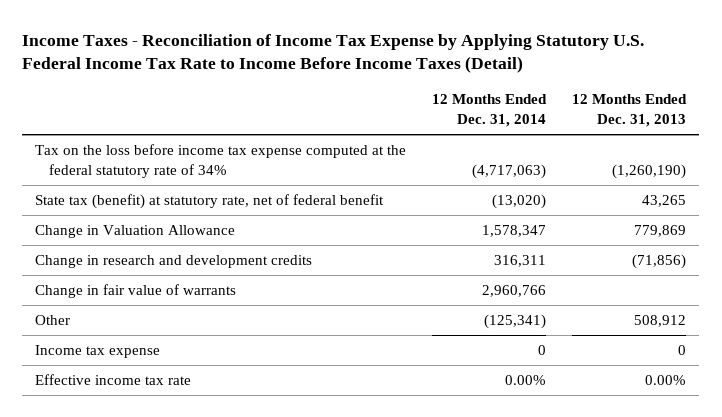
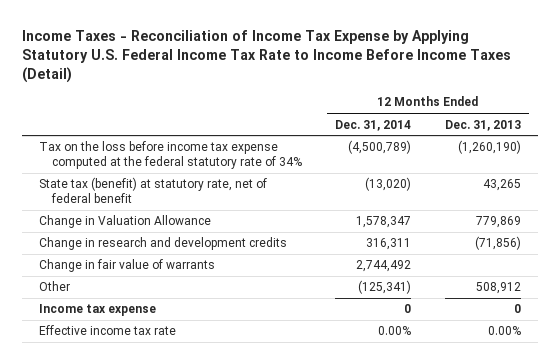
- Tax on the loss before income tax expense computed at the federal statutory rate of 34% | (4,717,063) | (1,260,190)
+ Tax on the loss before income tax expense computed at the federal statutory rate of 34% | (4,500,789) | (1,260,190)
- Change in fair value of warrants | 2,960,766 |
+ Change in fair value of warrants | 2,744,492 |

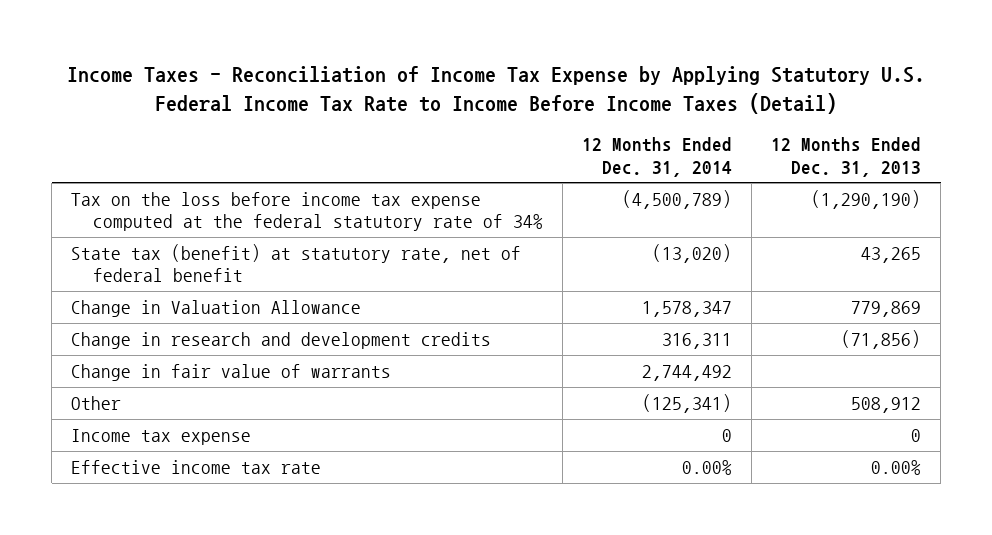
- Tax on the loss before income tax expense computed at the federal statutory rate of 34% | (4,500,789) | (1,260,190)
+ Tax on the loss before income tax expense computed at the federal statutory rate of 34% | (4,500,789) | (1,290,190)

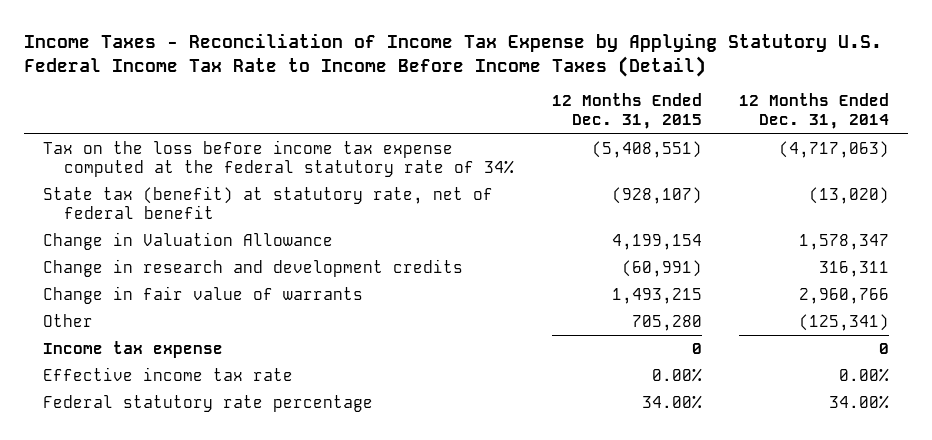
- | 12 Months Ended Dec. 31, 2014 | 12 Months Ended Dec. 31, 2013
+ | 12 Months Ended Dec. 31, 2015 | 12 Months Ended Dec. 31, 2014
- Tax on the loss before income tax expense computed at the federal statutory rate of 34% | (4,500,789) | (1,290,190)
+ Tax on the loss before income tax expense computed at the federal statutory rate of 34% | (5,408,551) | (4,717,063)
- Change in fair value of warrants | 2,744,492 |
+ Change in fair value of warrants | 1,493,215 | 2,960,766
+ Federal statutory rate percentage | 34.00% | 34.00%

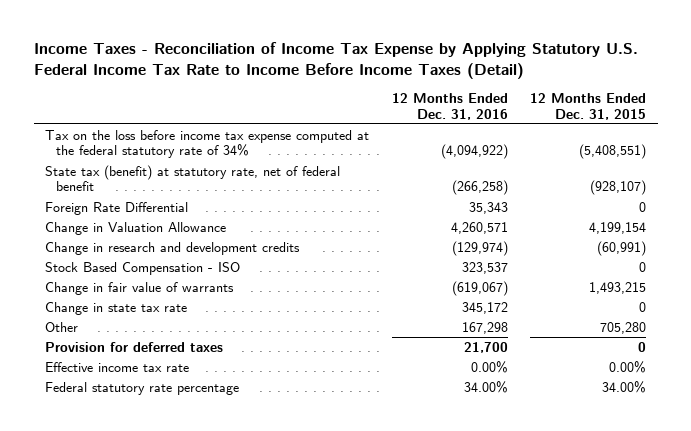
- | 12 Months Ended Dec. 31, 2015 | 12 Months Ended Dec. 31, 2014
+ | 12 Months Ended Dec. 31, 2016 | 12 Months Ended Dec. 31, 2015
+ Foreign Rate Differential | 35,343 | 0
+ Stock Based Compensation - ISO | 323,537 | 0
+ Change in state tax rate | 345,172 | 0
- Income tax expense | 0 | 0
+ Provision for deferred taxes | 21,700 | 0

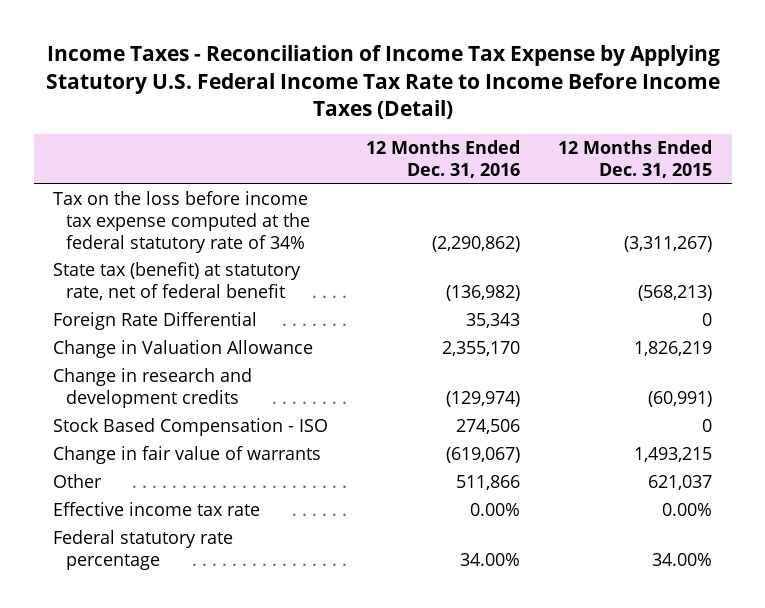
- Tax on the loss before income tax expense computed at the federal statutory rate of 34% | (4,094,922) | (5,408,551)
- State tax (benefit) at statutory rate, net of federal benefit | (266,258) | (928,107)
+ Tax on the loss before income tax expense computed at the federal statutory rate of 34% | (2,290,862) | (3,311,267)
+ State tax (benefit) at statutory rate, net of federal benefit | (136,982) | (568,213)
- Change in Valuation Allowance | 4,260,571 | 4,199,154
+ Change in Valuation Allowance | 2,355,170 | 1,826,219
- Stock Based Compensation - ISO | 323,537 | 0
+ Stock Based Compensation - ISO | 274,506 | 0
- Change in state tax rate | 345,172 | 0
- Other | 167,298 | 705,280
- Provision for deferred taxes | 21,700 | 0
+ Other | 511,866 | 621,037

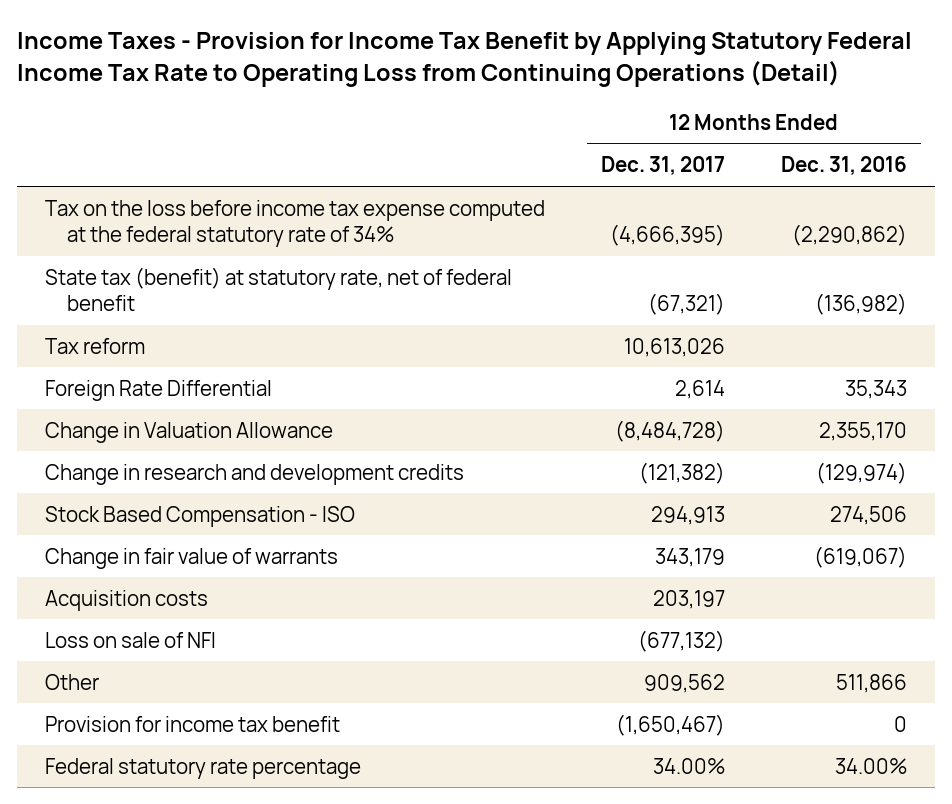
- Income Taxes - Reconciliation of Income Tax Expense by Applying Statutory U.S. Federal Income Tax Rate to Income Before Income Taxes (Detail)
+ Income Taxes - Provision for Income Tax Benefit by Applying Statutory Federal Income Tax Rate to Operating Loss from Continuing Operations (Detail)
- | 12 Months Ended Dec. 31, 2016 | 12 Months Ended Dec. 31, 2015
+ | 12 Months Ended Dec. 31, 2017 | 12 Months Ended Dec. 31, 2016
+ Tax reform | 10,613,026 |
+ Acquisition costs | 203,197 |
+ Loss on sale of NFI | (677,132) |
- Effective income tax rate | 0.00% | 0.00%
+ Provision for income tax benefit | (1,650,467) | 0

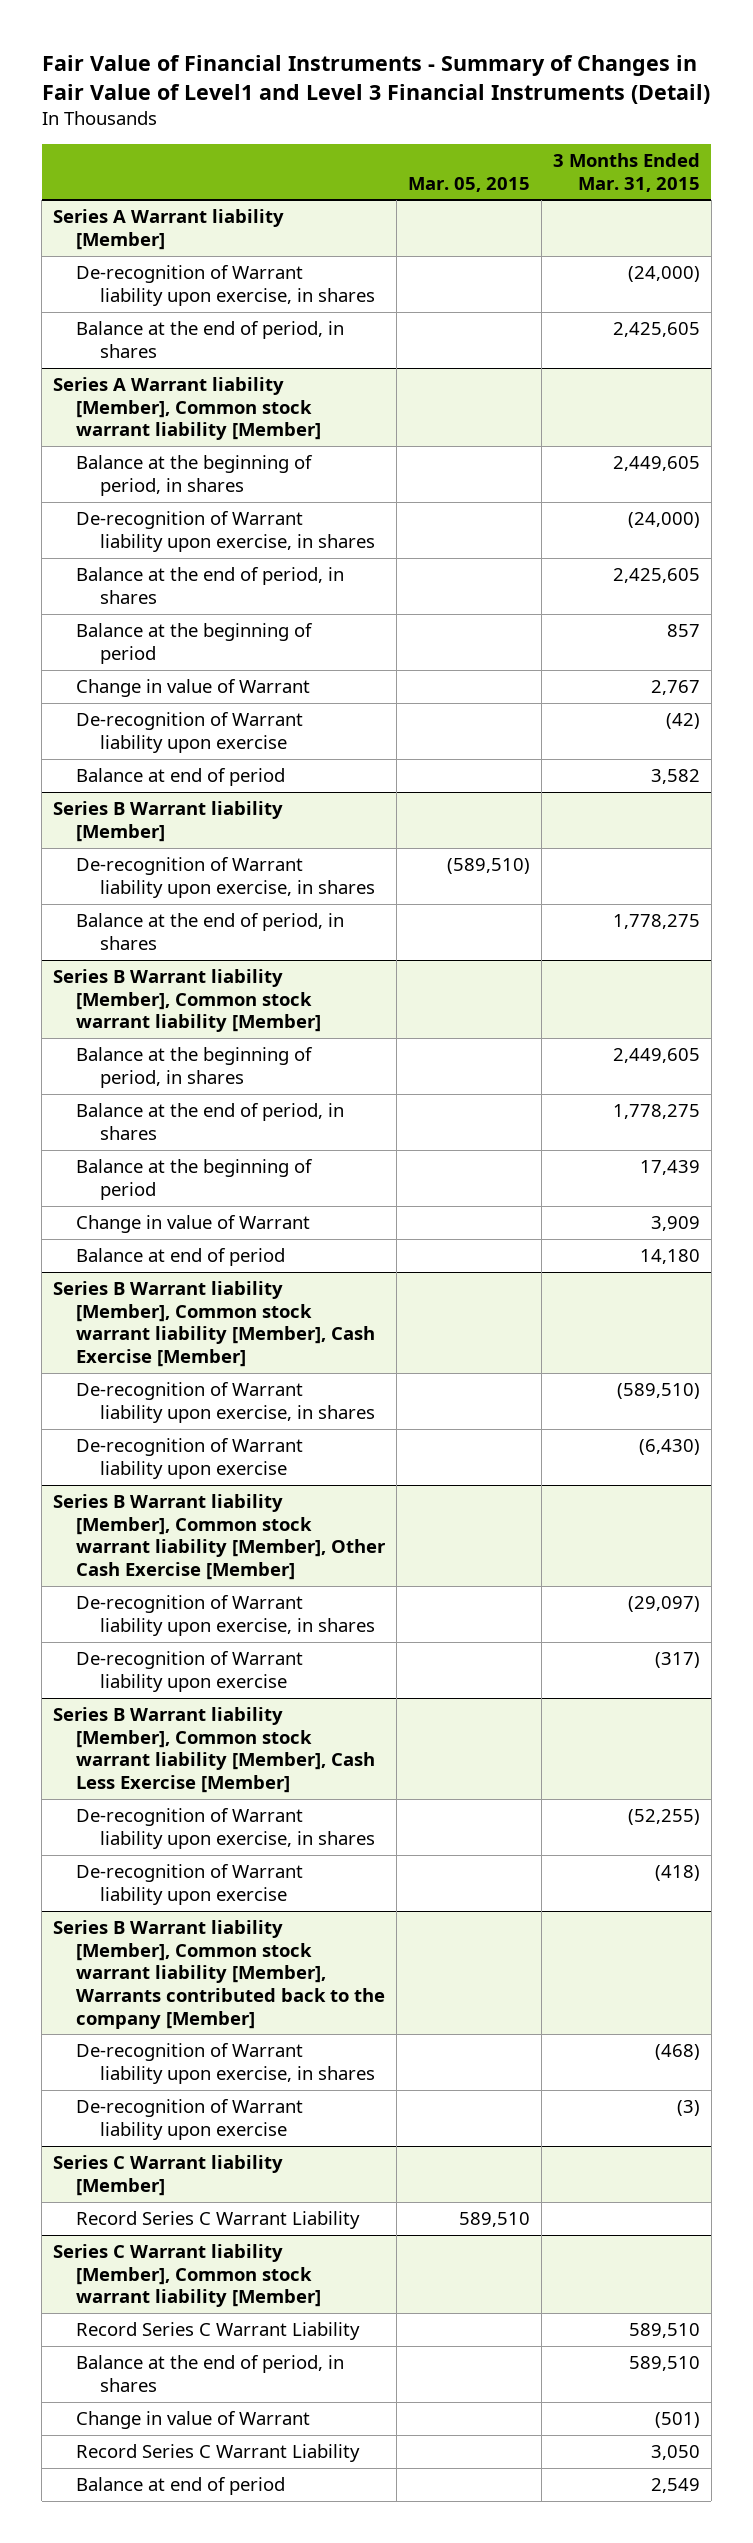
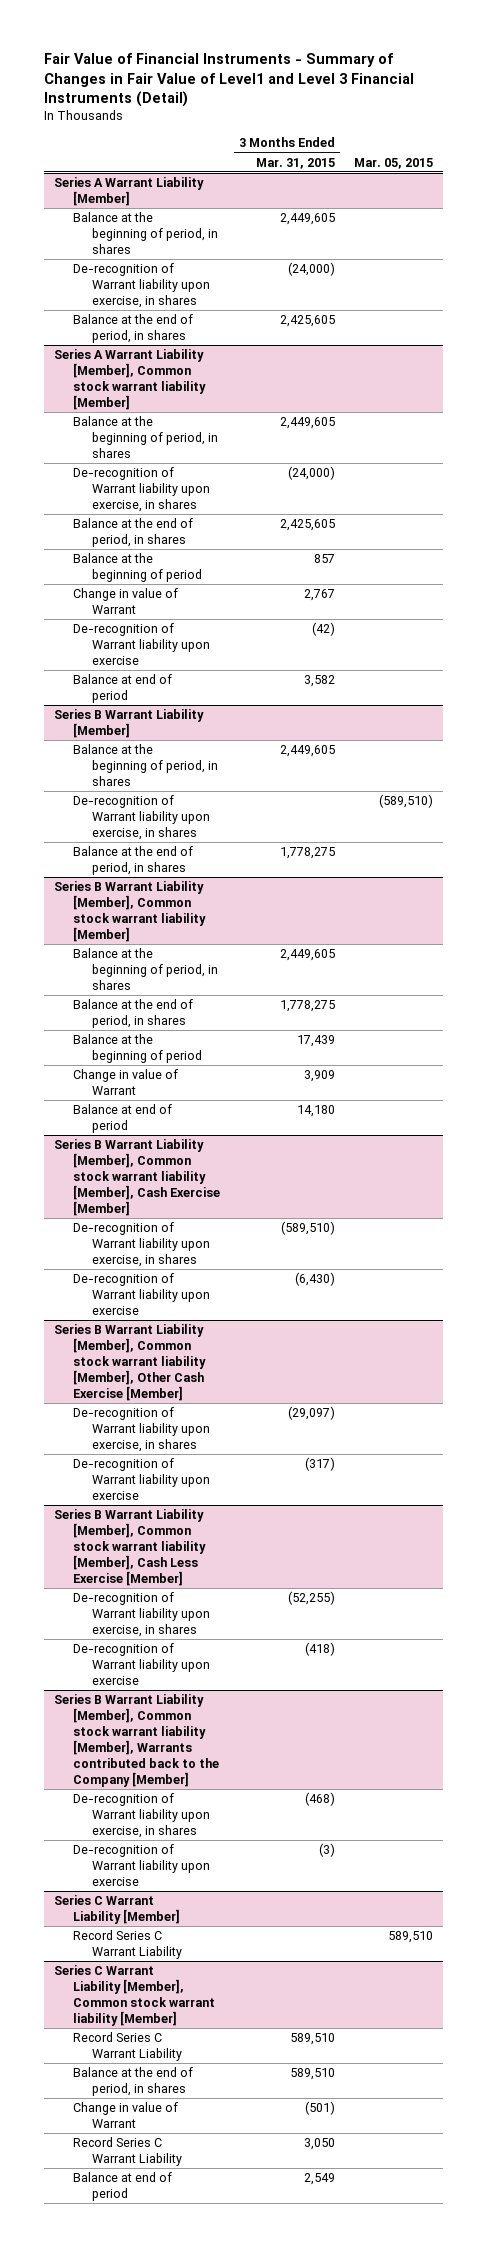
- | Mar. 05, 2015 | 3 Months Ended Mar. 31, 2015
+ | 3 Months Ended Mar. 31, 2015 | Mar. 05, 2015
- Series A Warrant liability [Member]
+ Series A Warrant Liability [Member]
+ Balance at the beginning of period, in shares | 2,449,605 |
- Series A Warrant liability [Member], Common stock warrant liability [Member]
+ Series A Warrant Liability [Member], Common stock warrant liability [Member]
- Series B Warrant liability [Member]
+ Series B Warrant Liability [Member]
+ Balance at the beginning of period, in shares | 2,449,605 |
- Series B Warrant liability [Member], Common stock warrant liability [Member]
+ Series B Warrant Liability [Member], Common stock warrant liability [Member]
- Series B Warrant liability [Member], Common stock warrant liability [Member], Cash Exercise [Member]
+ Series B Warrant Liability [Member], Common stock warrant liability [Member], Cash Exercise [Member]
- Series B Warrant liability [Member], Common stock warrant liability [Member], Other Cash Exercise [Member]
+ Series B Warrant Liability [Member], Common stock warrant liability [Member], Other Cash Exercise [Member]
- Series B Warrant liability [Member], Common stock warrant liability [Member], Cash Less Exercise [Member]
+ Series B Warrant Liability [Member], Common stock warrant liability [Member], Cash Less Exercise [Member]
- Series B Warrant liability [Member], Common stock warrant liability [Member], Warrants contributed back to the company [Member]
+ Series B Warrant Liability [Member], Common stock warrant liability [Member], Warrants contributed back to the Company [Member]
- Series C Warrant liability [Member]
+ Series C Warrant Liability [Member]
- Series C Warrant liability [Member], Common stock warrant liability [Member]
+ Series C Warrant Liability [Member], Common stock warrant liability [Member]

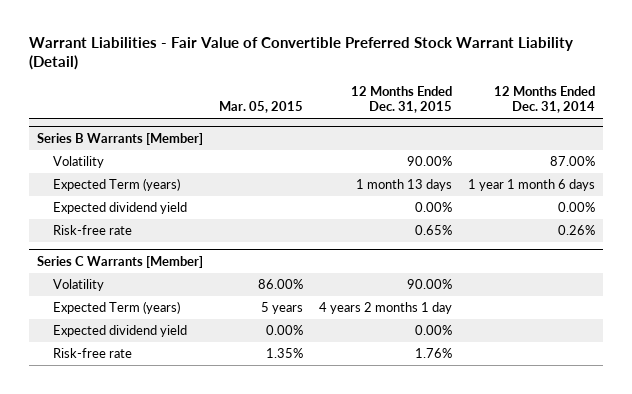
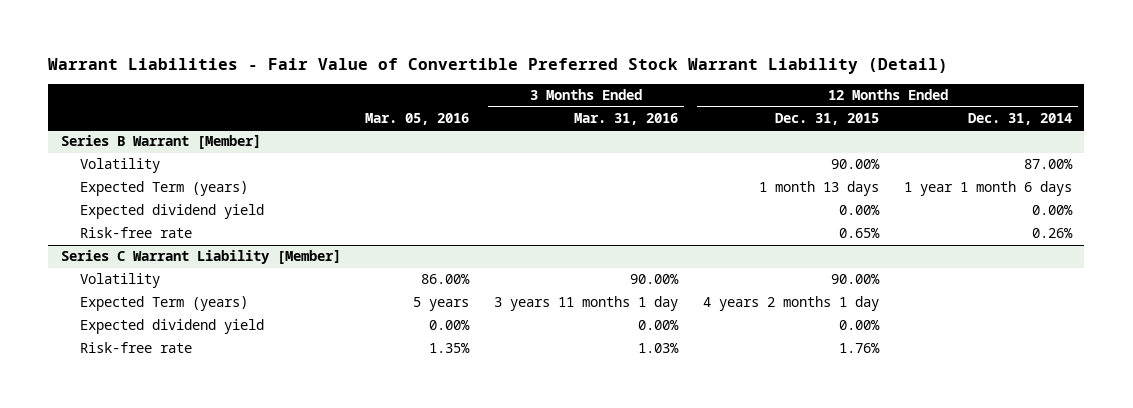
- | Mar. 05, 2015 | 12 Months Ended Dec. 31, 2015 | 12 Months Ended Dec. 31, 2014
+ | Mar. 05, 2016 | 3 Months Ended Mar. 31, 2016 | 12 Months Ended Dec. 31, 2015 | 12 Months Ended Dec. 31, 2014
- Series B Warrants [Member]
+ Series B Warrant [Member]
- Series C Warrants [Member]
+ Series C Warrant Liability [Member]

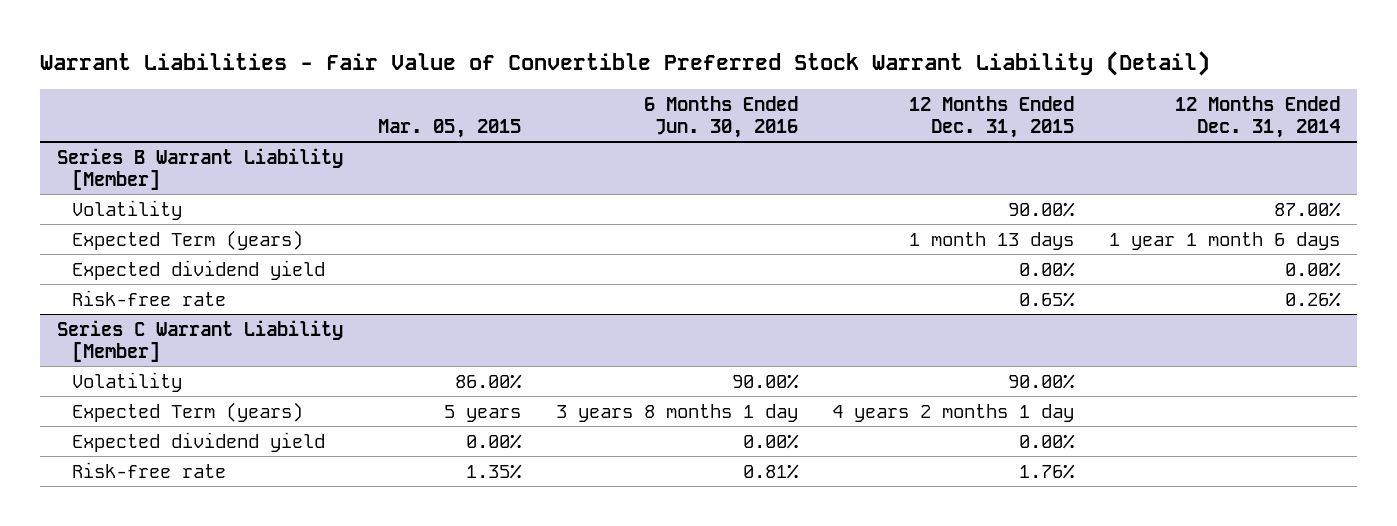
- | Mar. 05, 2016 | 3 Months Ended Mar. 31, 2016 | 12 Months Ended Dec. 31, 2015 | 12 Months Ended Dec. 31, 2014
+ | Mar. 05, 2015 | 6 Months Ended Jun. 30, 2016 | 12 Months Ended Dec. 31, 2015 | 12 Months Ended Dec. 31, 2014
- Series B Warrant [Member]
+ Series B Warrant Liability [Member]

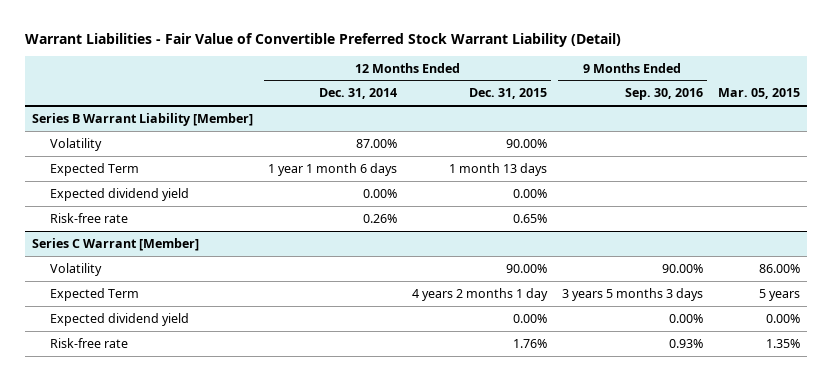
- | Mar. 05, 2015 | 6 Months Ended Jun. 30, 2016 | 12 Months Ended Dec. 31, 2015 | 12 Months Ended Dec. 31, 2014
+ | 12 Months Ended Dec. 31, 2014 | 12 Months Ended Dec. 31, 2015 | 9 Months Ended Sep. 30, 2016 | Mar. 05, 2015
@ Series B Warrant Liability [Member]
- Expected Term (years) | | | 1 month 13 days | 1 year 1 month 6 days
+ Expected Term | 1 year 1 month 6 days | 1 month 13 days | |
- Series C Warrant Liability [Member]
+ Series C Warrant [Member]
- Expected Term (years) | 5 years | 3 years 8 months 1 day | 4 years 2 months 1 day |
+ Expected Term | | 4 years 2 months 1 day | 3 years 5 months 3 days | 5 years

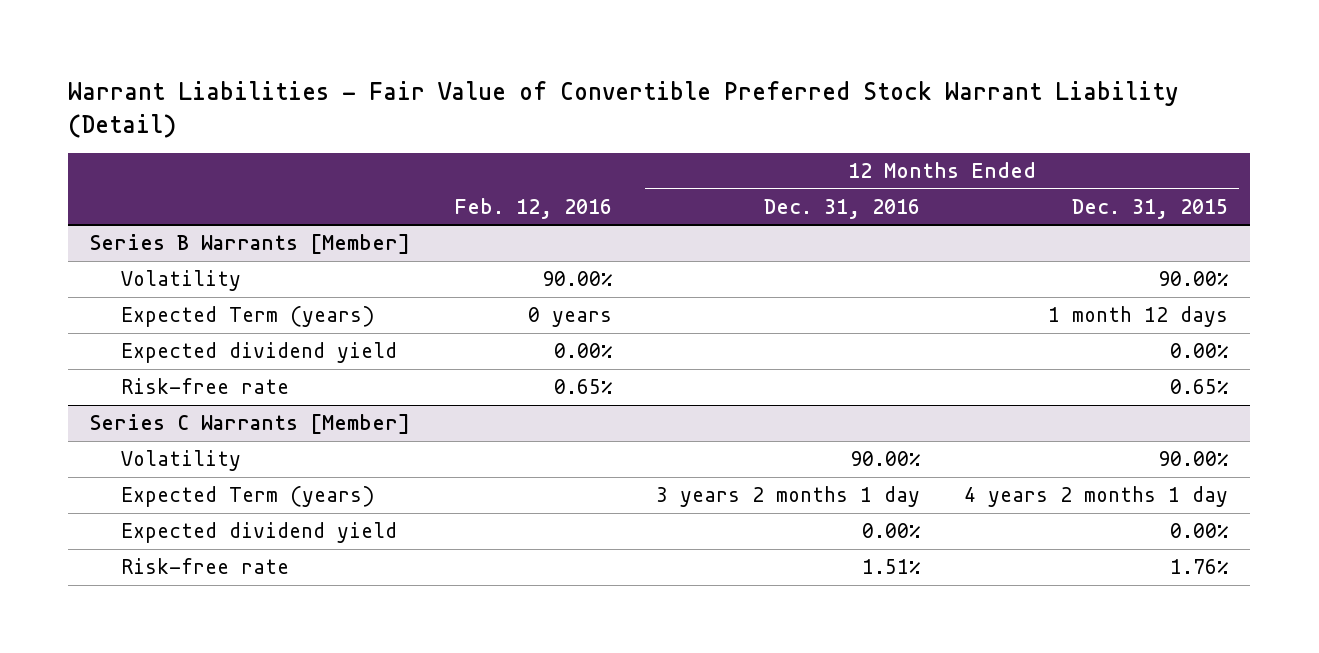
- | 12 Months Ended Dec. 31, 2014 | 12 Months Ended Dec. 31, 2015 | 9 Months Ended Sep. 30, 2016 | Mar. 05, 2015
+ | Feb. 12, 2016 | 12 Months Ended Dec. 31, 2016 | 12 Months Ended Dec. 31, 2015
- Series B Warrant Liability [Member]
+ Series B Warrants [Member]
- Expected Term | 1 year 1 month 6 days | 1 month 13 days | |
+ Expected Term (years) | 0 years | | 1 month 12 days
- Series C Warrant [Member]
+ Series C Warrants [Member]
- Expected Term | | 4 years 2 months 1 day | 3 years 5 months 3 days | 5 years
+ Expected Term (years) | | 3 years 2 months 1 day | 4 years 2 months 1 day

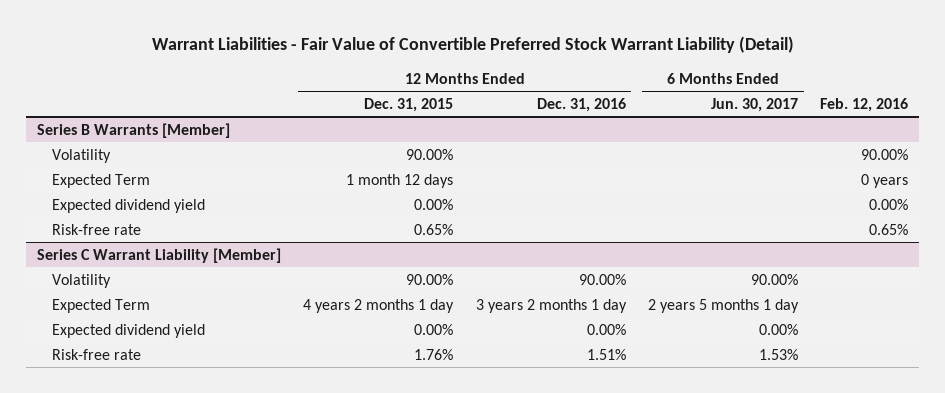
- | Feb. 12, 2016 | 12 Months Ended Dec. 31, 2016 | 12 Months Ended Dec. 31, 2015
+ | 12 Months Ended Dec. 31, 2015 | 12 Months Ended Dec. 31, 2016 | 6 Months Ended Jun. 30, 2017 | Feb. 12, 2016
@ Series B Warrants [Member]
- Expected Term (years) | 0 years | | 1 month 12 days
+ Expected Term | 1 month 12 days | | | 0 years
- Series C Warrants [Member]
+ Series C Warrant Liability [Member]
- Expected Term (years) | | 3 years 2 months 1 day | 4 years 2 months 1 day
+ Expected Term | 4 years 2 months 1 day | 3 years 2 months 1 day | 2 years 5 months 1 day |

